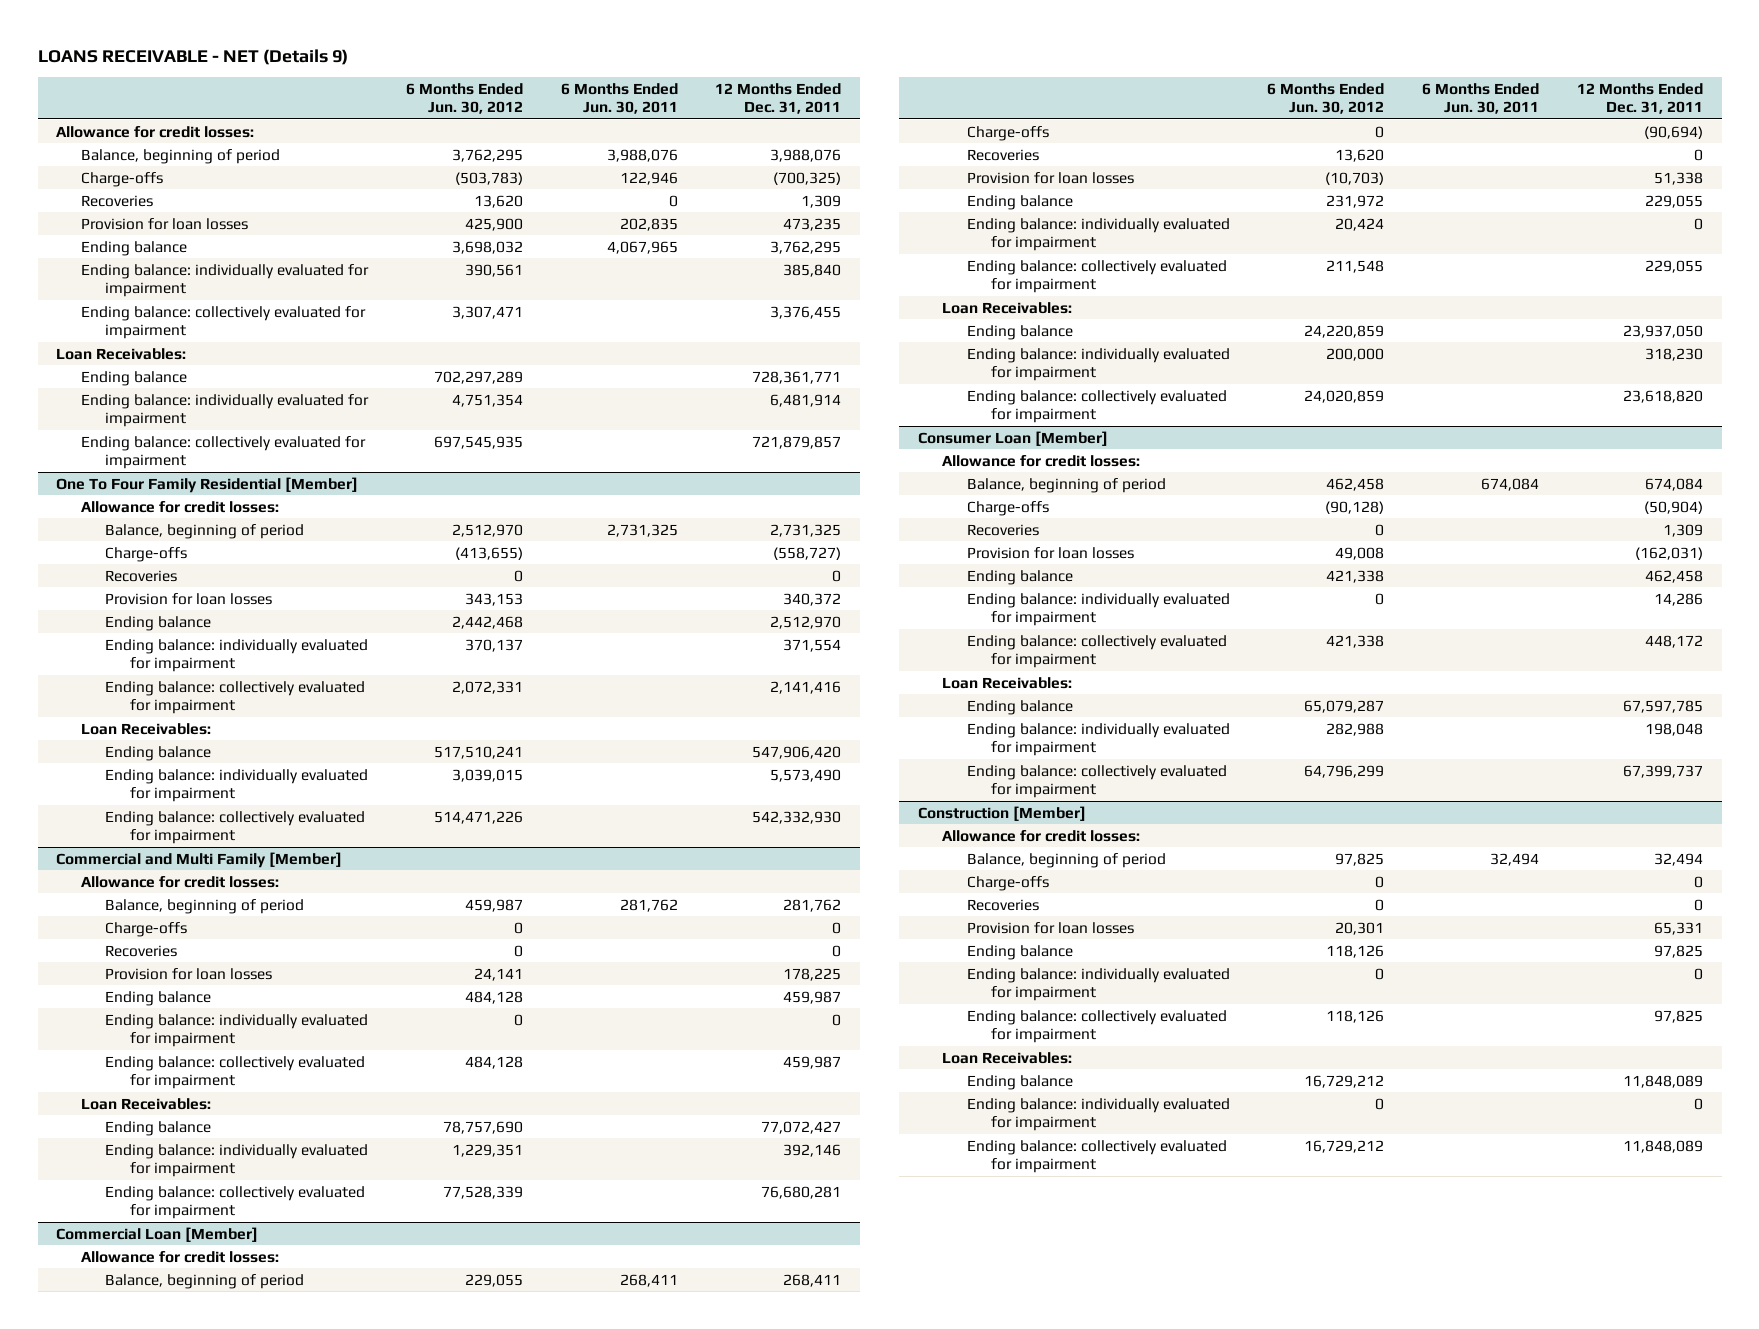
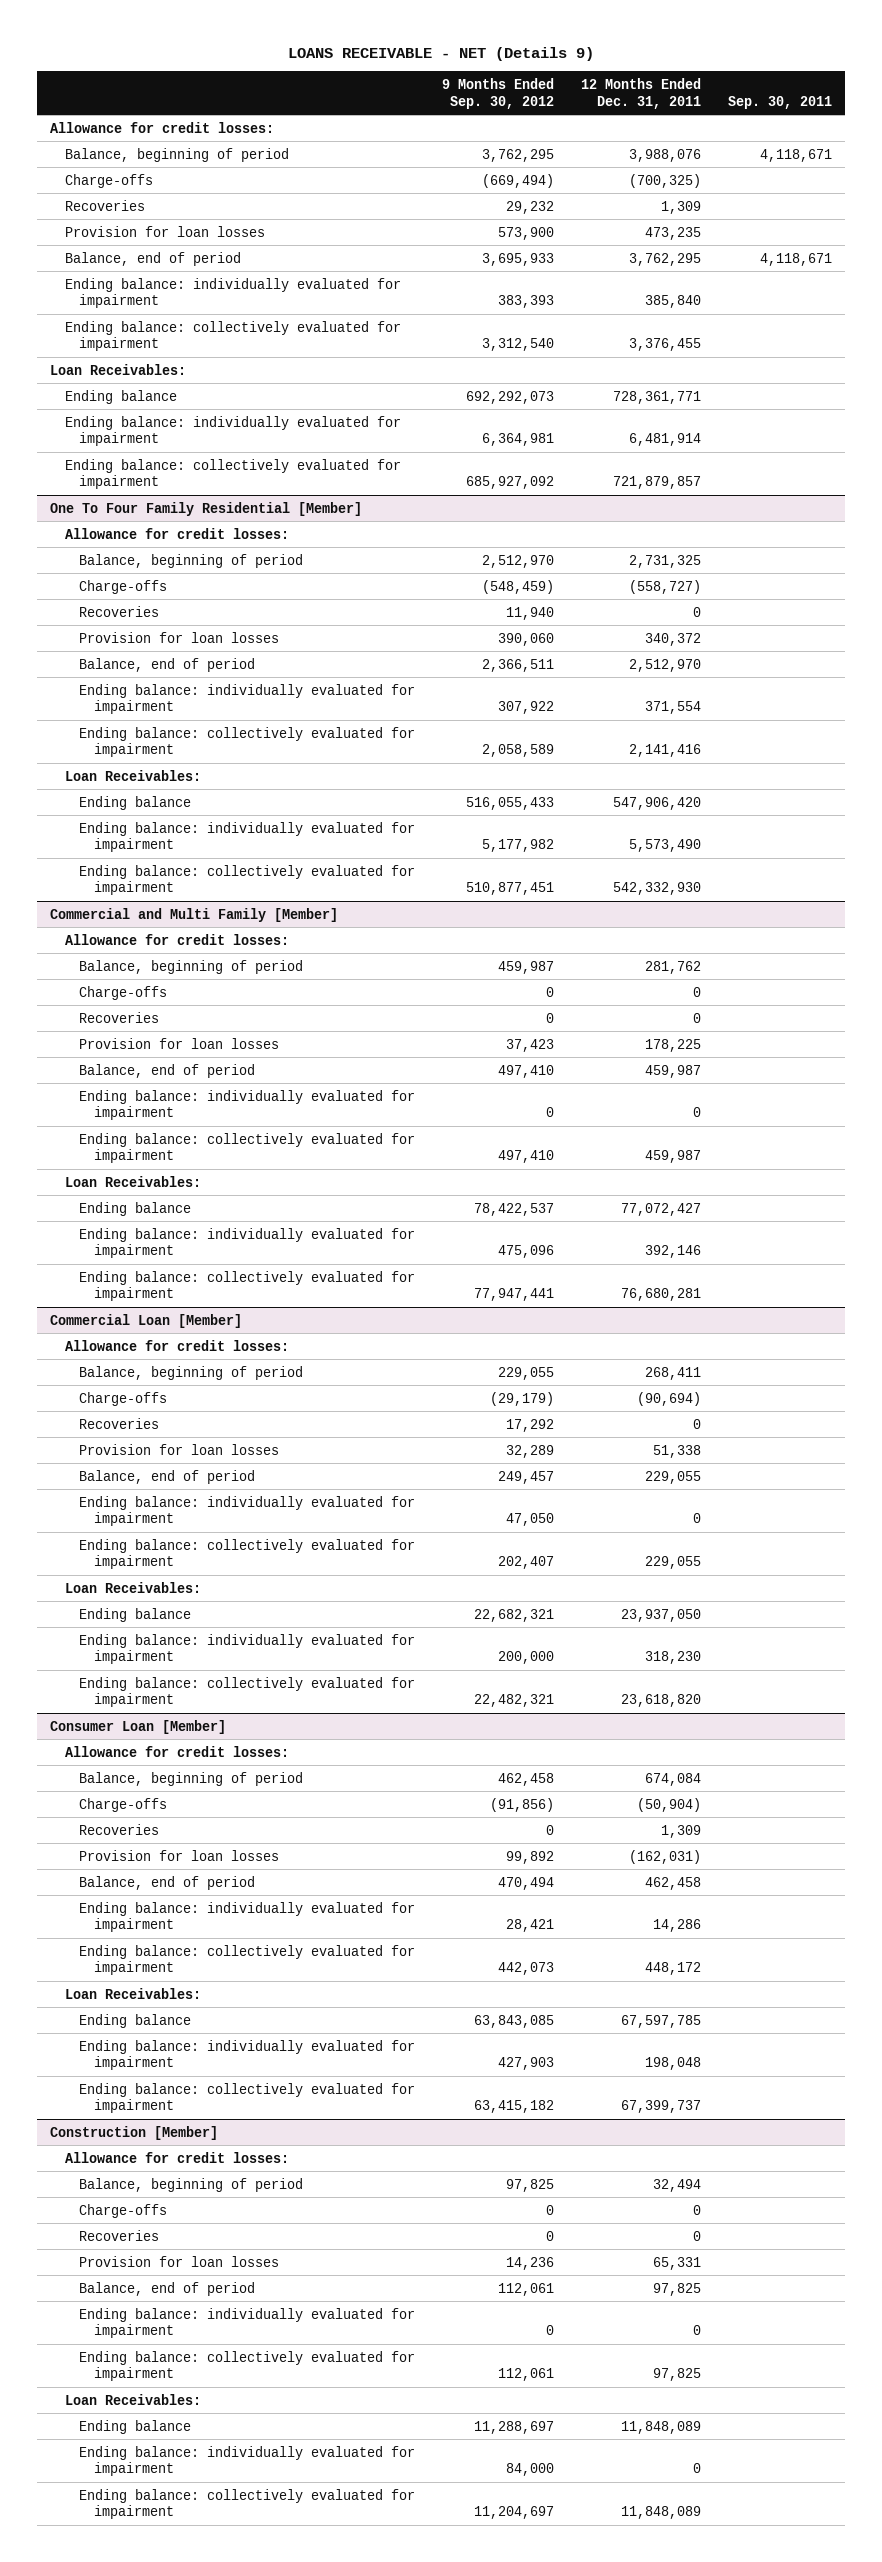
- | 6 Months Ended Jun. 30, 2012 | 6 Months Ended Jun. 30, 2011 | 12 Months Ended Dec. 31, 2011
+ | 9 Months Ended Sep. 30, 2012 | 12 Months Ended Dec. 31, 2011 | Sep. 30, 2011
- Ending balance | 3,698,032 | 4,067,965 | 3,762,295
+ Balance, end of period | 3,695,933 | 3,762,295 | 4,118,671
@ One To Four Family Residential [Member]
- Ending balance | 2,442,468 | | 2,512,970
+ Balance, end of period | 2,366,511 | 2,512,970 |
@ Commercial and Multi Family [Member]
- Ending balance | 484,128 | | 459,987
+ Balance, end of period | 497,410 | 459,987 |
@ Commercial Loan [Member]
- Ending balance | 231,972 | | 229,055
+ Balance, end of period | 249,457 | 229,055 |
@ Consumer Loan [Member]
- Ending balance | 421,338 | | 462,458
+ Balance, end of period | 470,494 | 462,458 |
@ Construction [Member]
- Ending balance | 118,126 | | 97,825
+ Balance, end of period | 112,061 | 97,825 |

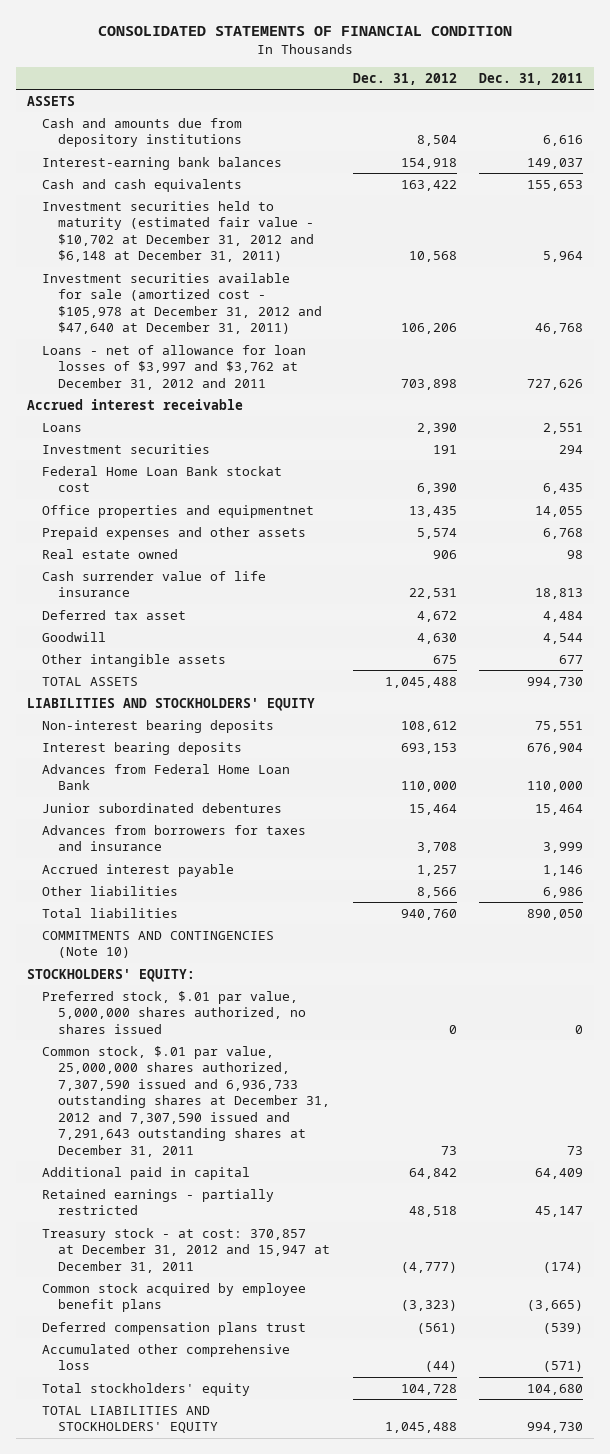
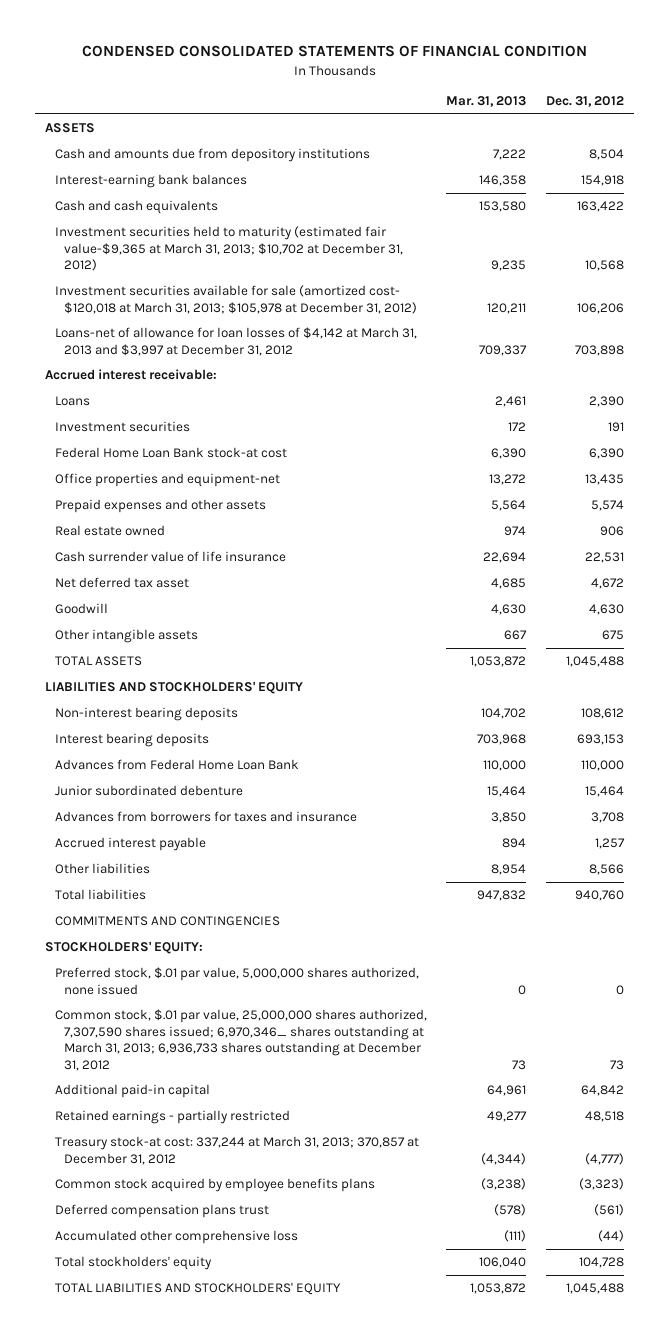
- CONSOLIDATED STATEMENTS OF FINANCIAL CONDITION
+ CONDENSED CONSOLIDATED STATEMENTS OF FINANCIAL CONDITION
- | Dec. 31, 2012 | Dec. 31, 2011
+ | Mar. 31, 2013 | Dec. 31, 2012
- Investment securities held to maturity (estimated fair value - $10,702 at December 31, 2012 and $6,148 at December 31, 2011) | 10,568 | 5,964
- Investment securities available for sale (amortized cost - $105,978 at December 31, 2012 and $47,640 at December 31, 2011) | 106,206 | 46,768
- Loans - net of allowance for loan losses of $3,997 and $3,762 at December 31, 2012 and 2011 | 703,898 | 727,626
- Accrued interest receivable
+ Investment securities held to maturity (estimated fair value-$9,365 at March 31, 2013; $10,702 at December 31, 2012) | 9,235 | 10,568
+ Investment securities available for sale (amortized cost- $120,018 at March 31, 2013; $105,978 at December 31, 2012) | 120,211 | 106,206
+ Loans-net of allowance for loan losses of $4,142 at March 31, 2013 and $3,997 at December 31, 2012 | 709,337 | 703,898
+ Accrued interest receivable:
- Federal Home Loan Bank stockat cost | 6,390 | 6,435
- Office properties and equipmentnet | 13,435 | 14,055
+ Federal Home Loan Bank stock-at cost | 6,390 | 6,390
+ Office properties and equipment-net | 13,272 | 13,435
- Deferred tax asset | 4,672 | 4,484
+ Net deferred tax asset | 4,685 | 4,672
- Junior subordinated debentures | 15,464 | 15,464
+ Junior subordinated debenture | 15,464 | 15,464
- COMMITMENTS AND CONTINGENCIES (Note 10)
+ COMMITMENTS AND CONTINGENCIES
- Preferred stock, $.01 par value, 5,000,000 shares authorized, no shares issued | 0 | 0
- Common stock, $.01 par value, 25,000,000 shares authorized, 7,307,590 issued and 6,936,733 outstanding shares at December 31, 2012 and 7,307,590 issued and 7,291,643 outstanding shares at December 31, 2011 | 73 | 73
- Additional paid in capital | 64,842 | 64,409
+ Preferred stock, $.01 par value, 5,000,000 shares authorized, none issued | 0 | 0
+ Common stock, $.01 par value, 25,000,000 shares authorized, 7,307,590 shares issued; 6,970,346_ shares outstanding at March 31, 2013; 6,936,733 shares outstanding at December 31, 2012 | 73 | 73
+ Additional paid-in capital | 64,961 | 64,842
- Treasury stock - at cost: 370,857 at December 31, 2012 and 15,947 at December 31, 2011 | (4,777) | (174)
- Common stock acquired by employee benefit plans | (3,323) | (3,665)
+ Treasury stock-at cost: 337,244 at March 31, 2013; 370,857 at December 31, 2012 | (4,344) | (4,777)
+ Common stock acquired by employee benefits plans | (3,238) | (3,323)

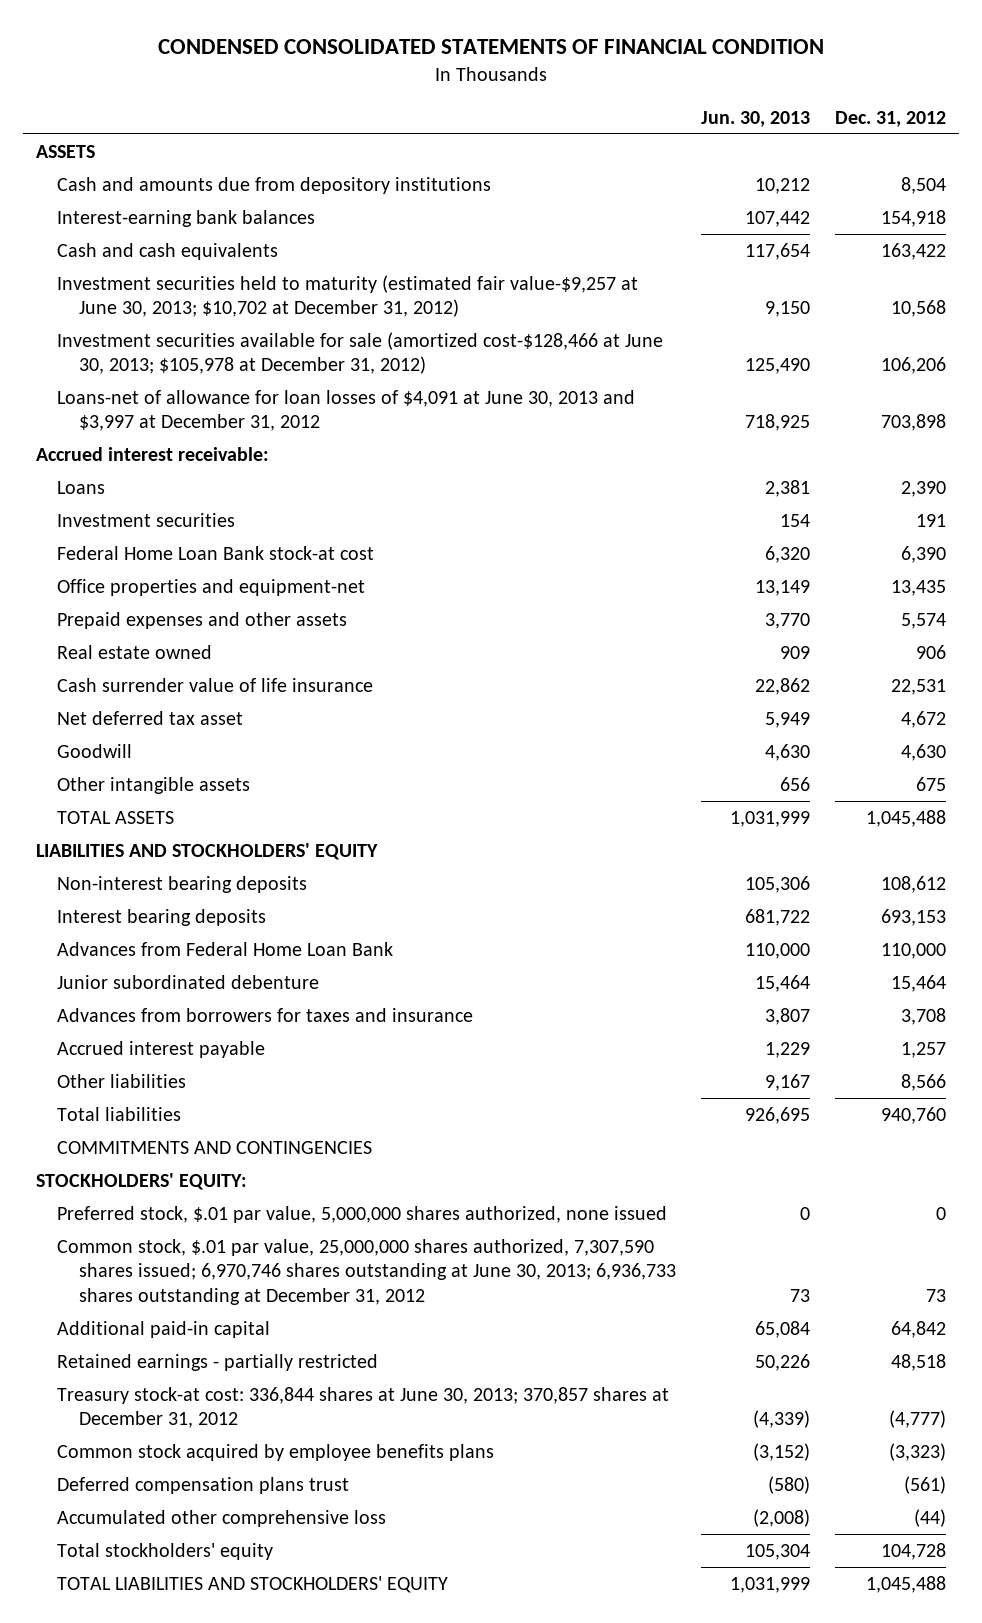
- | Mar. 31, 2013 | Dec. 31, 2012
+ | Jun. 30, 2013 | Dec. 31, 2012
- Investment securities held to maturity (estimated fair value-$9,365 at March 31, 2013; $10,702 at December 31, 2012) | 9,235 | 10,568
- Investment securities available for sale (amortized cost- $120,018 at March 31, 2013; $105,978 at December 31, 2012) | 120,211 | 106,206
- Loans-net of allowance for loan losses of $4,142 at March 31, 2013 and $3,997 at December 31, 2012 | 709,337 | 703,898
+ Investment securities held to maturity (estimated fair value-$9,257 at June 30, 2013; $10,702 at December 31, 2012) | 9,150 | 10,568
+ Investment securities available for sale (amortized cost-$128,466 at June 30, 2013; $105,978 at December 31, 2012) | 125,490 | 106,206
+ Loans-net of allowance for loan losses of $4,091 at June 30, 2013 and $3,997 at December 31, 2012 | 718,925 | 703,898
- Common stock, $.01 par value, 25,000,000 shares authorized, 7,307,590 shares issued; 6,970,346_ shares outstanding at March 31, 2013; 6,936,733 shares outstanding at December 31, 2012 | 73 | 73
+ Common stock, $.01 par value, 25,000,000 shares authorized, 7,307,590 shares issued; 6,970,746 shares outstanding at June 30, 2013; 6,936,733 shares outstanding at December 31, 2012 | 73 | 73
- Treasury stock-at cost: 337,244 at March 31, 2013; 370,857 at December 31, 2012 | (4,344) | (4,777)
+ Treasury stock-at cost: 336,844 shares at June 30, 2013; 370,857 shares at December 31, 2012 | (4,339) | (4,777)

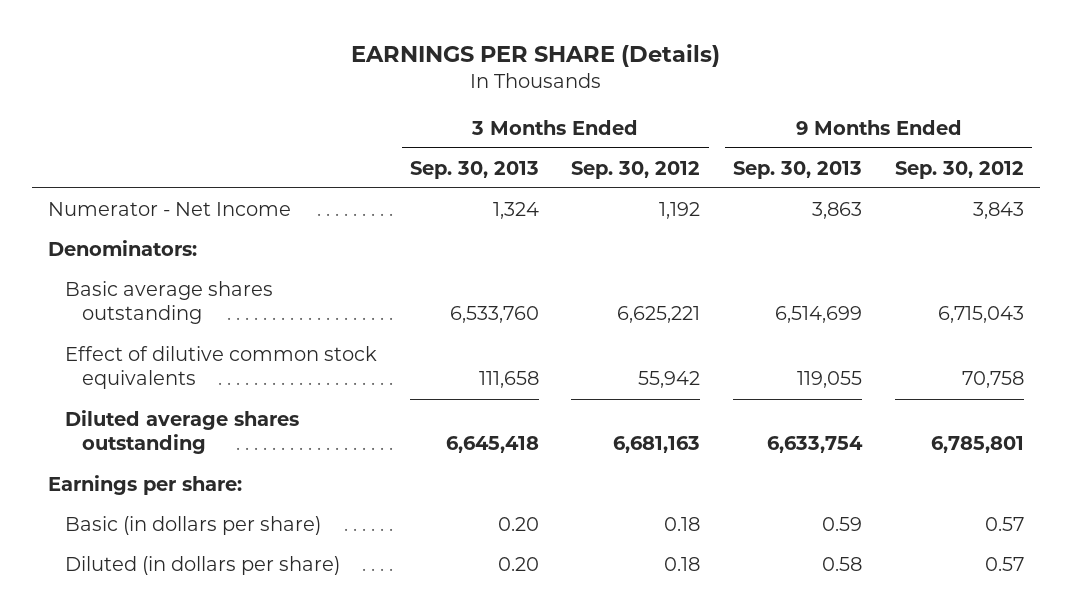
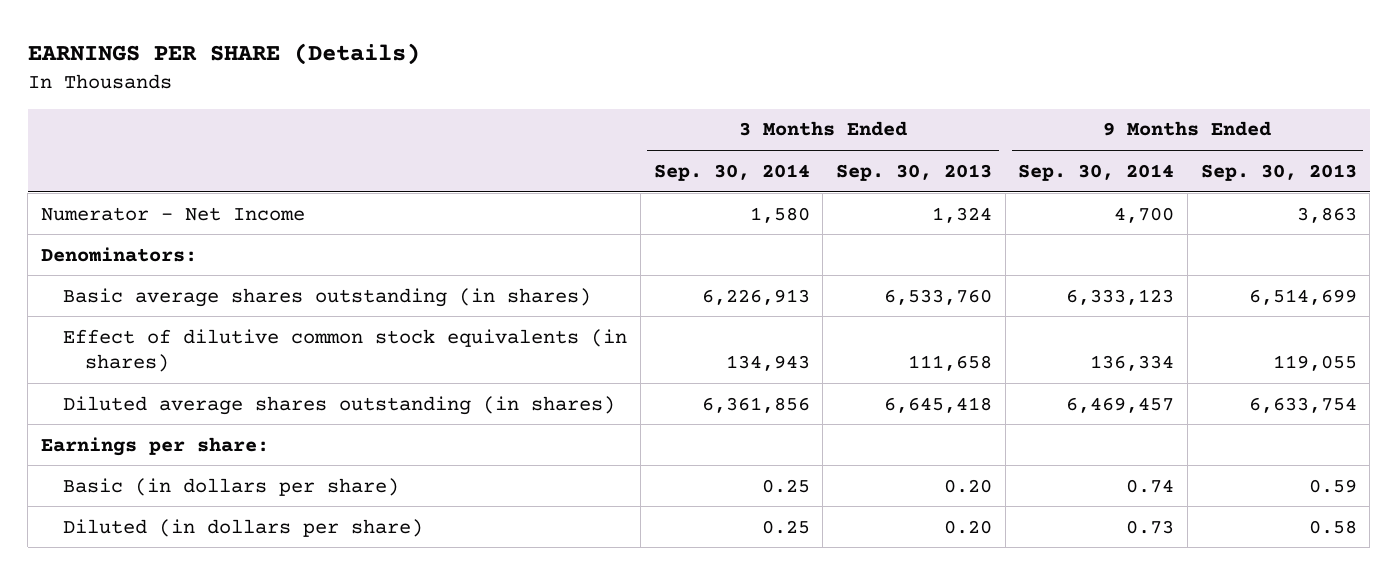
- | 3 Months Ended Sep. 30, 2013 | 3 Months Ended Sep. 30, 2012 | 9 Months Ended Sep. 30, 2013 | 9 Months Ended Sep. 30, 2012
+ | 3 Months Ended Sep. 30, 2014 | 3 Months Ended Sep. 30, 2013 | 9 Months Ended Sep. 30, 2014 | 9 Months Ended Sep. 30, 2013
- Basic average shares outstanding | 6,533,760 | 6,625,221 | 6,514,699 | 6,715,043
- Effect of dilutive common stock equivalents | 111,658 | 55,942 | 119,055 | 70,758
- Diluted average shares outstanding | 6,645,418 | 6,681,163 | 6,633,754 | 6,785,801
+ Basic average shares outstanding (in shares) | 6,226,913 | 6,533,760 | 6,333,123 | 6,514,699
+ Effect of dilutive common stock equivalents (in shares) | 134,943 | 111,658 | 136,334 | 119,055
+ Diluted average shares outstanding (in shares) | 6,361,856 | 6,645,418 | 6,469,457 | 6,633,754

